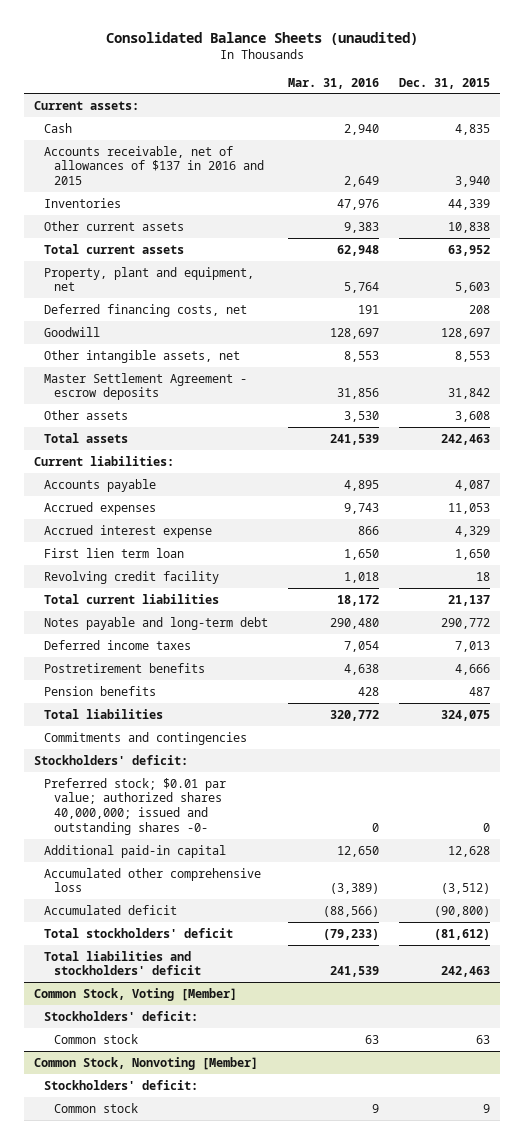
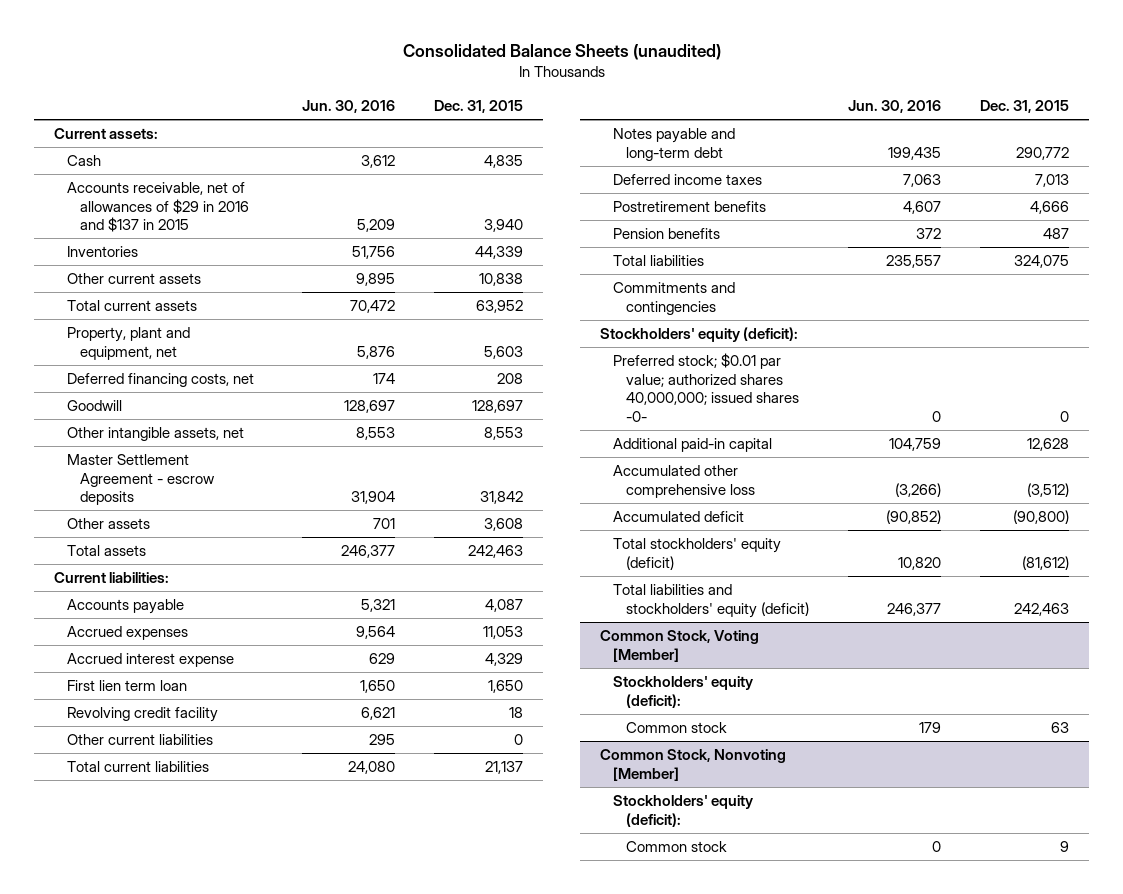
- | Mar. 31, 2016 | Dec. 31, 2015
+ | Jun. 30, 2016 | Dec. 31, 2015
- Accounts receivable, net of allowances of $137 in 2016 and 2015 | 2,649 | 3,940
+ Accounts receivable, net of allowances of $29 in 2016 and $137 in 2015 | 5,209 | 3,940
+ Other current liabilities | 295 | 0
- Stockholders' deficit:
- Preferred stock; $0.01 par value; authorized shares 40,000,000; issued and outstanding shares -0- | 0 | 0
+ Stockholders' equity (deficit):
+ Preferred stock; $0.01 par value; authorized shares 40,000,000; issued shares -0- | 0 | 0
- Total stockholders' deficit | (79,233) | (81,612)
- Total liabilities and stockholders' deficit | 241,539 | 242,463
+ Total stockholders' equity (deficit) | 10,820 | (81,612)
+ Total liabilities and stockholders' equity (deficit) | 246,377 | 242,463
@ Common Stock, Voting [Member]
- Stockholders' deficit:
+ Stockholders' equity (deficit):
@ Common Stock, Nonvoting [Member]
- Stockholders' deficit:
+ Stockholders' equity (deficit):

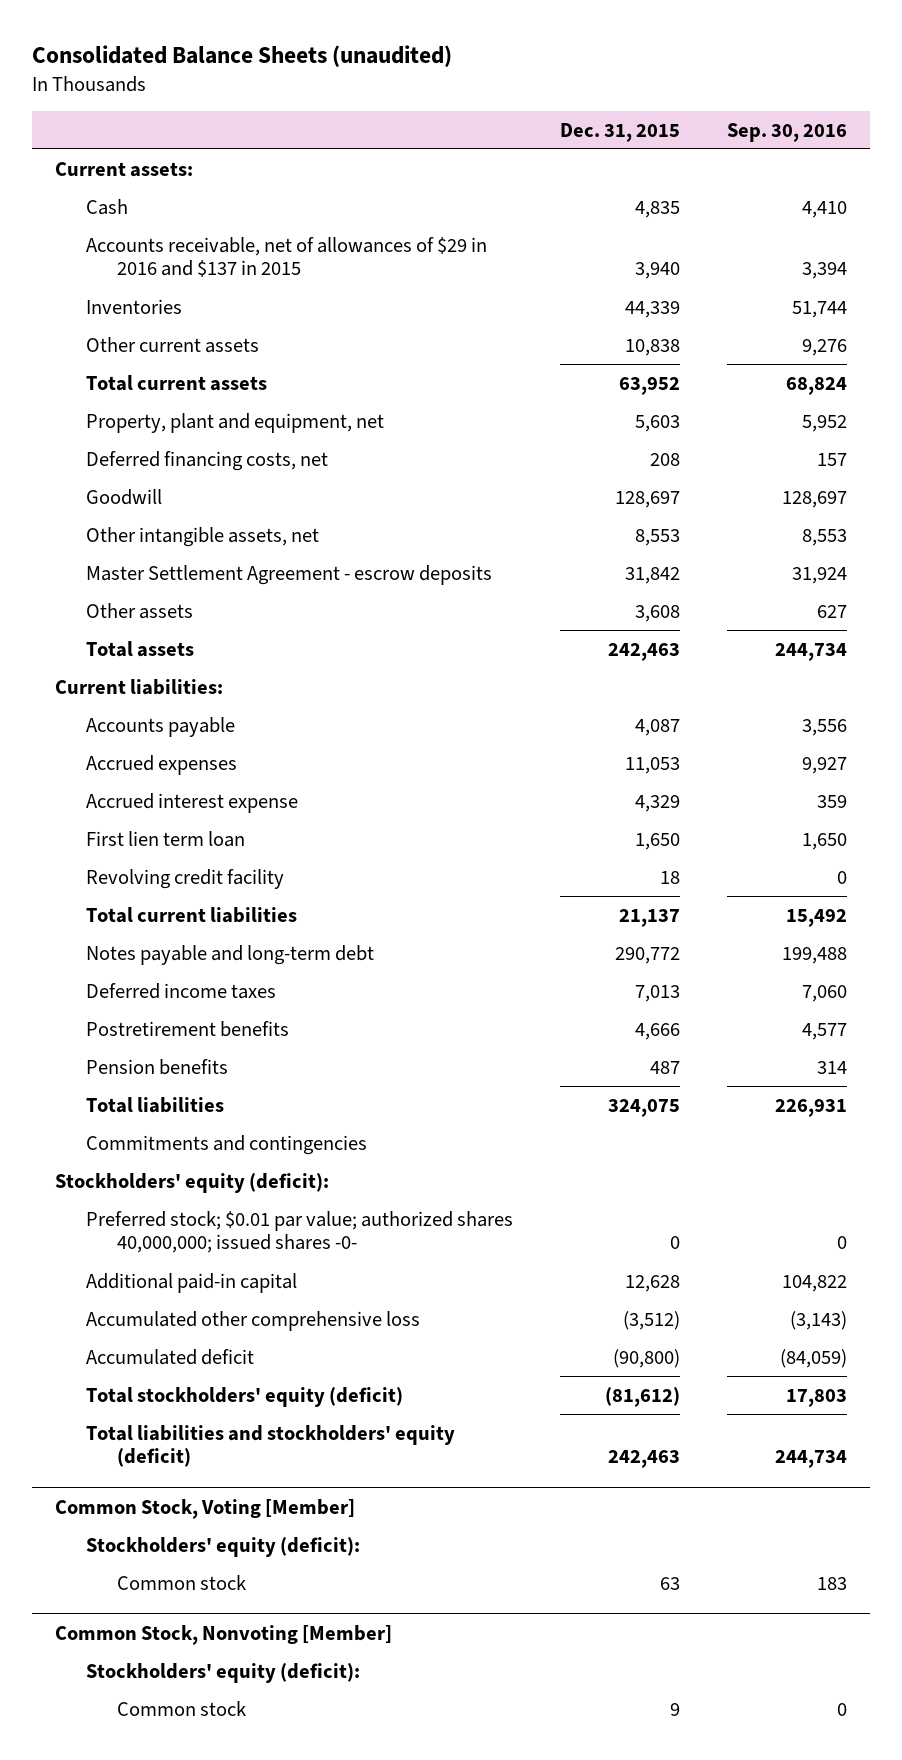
- | Jun. 30, 2016 | Dec. 31, 2015
+ | Dec. 31, 2015 | Sep. 30, 2016
- Other current liabilities | 295 | 0

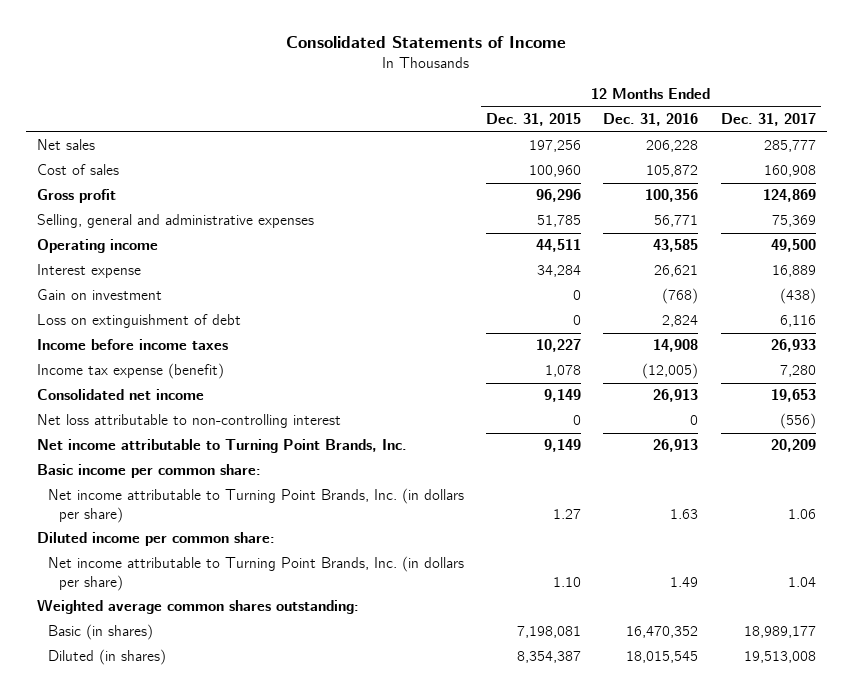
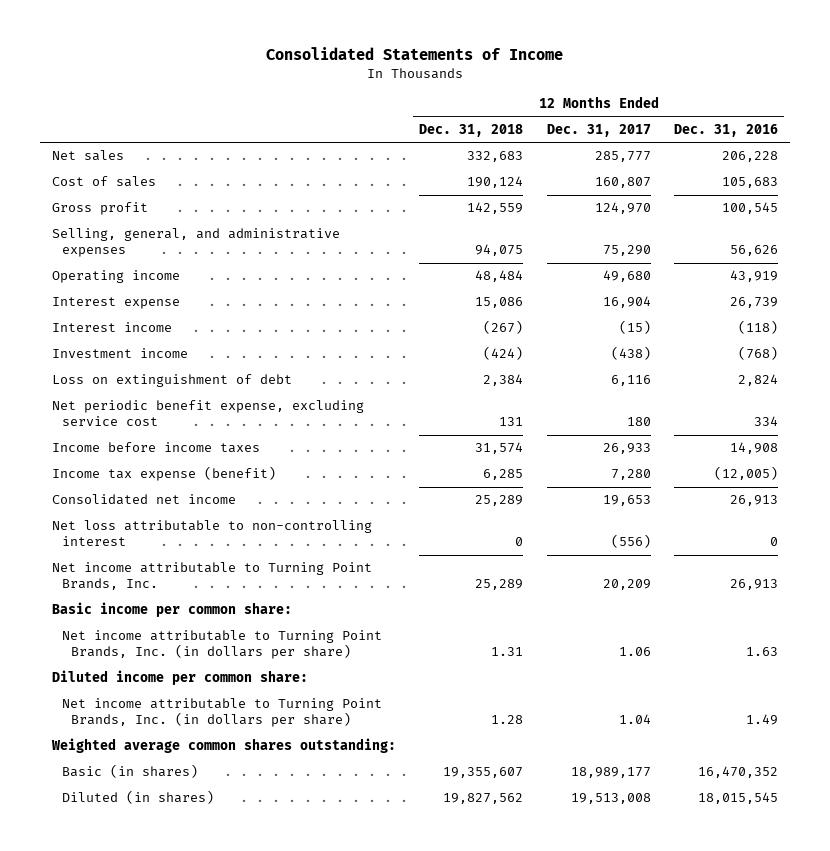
- | 12 Months Ended Dec. 31, 2015 | 12 Months Ended Dec. 31, 2016 | 12 Months Ended Dec. 31, 2017
+ | 12 Months Ended Dec. 31, 2018 | 12 Months Ended Dec. 31, 2017 | 12 Months Ended Dec. 31, 2016
- Cost of sales | 100,960 | 105,872 | 160,908
- Gross profit | 96,296 | 100,356 | 124,869
- Selling, general and administrative expenses | 51,785 | 56,771 | 75,369
- Operating income | 44,511 | 43,585 | 49,500
- Interest expense | 34,284 | 26,621 | 16,889
- Gain on investment | 0 | (768) | (438)
+ Cost of sales | 190,124 | 160,807 | 105,683
+ Gross profit | 142,559 | 124,970 | 100,545
+ Selling, general, and administrative expenses | 94,075 | 75,290 | 56,626
+ Operating income | 48,484 | 49,680 | 43,919
+ Interest expense | 15,086 | 16,904 | 26,739
+ Interest income | (267) | (15) | (118)
+ Investment income | (424) | (438) | (768)
+ Net periodic benefit expense, excluding service cost | 131 | 180 | 334

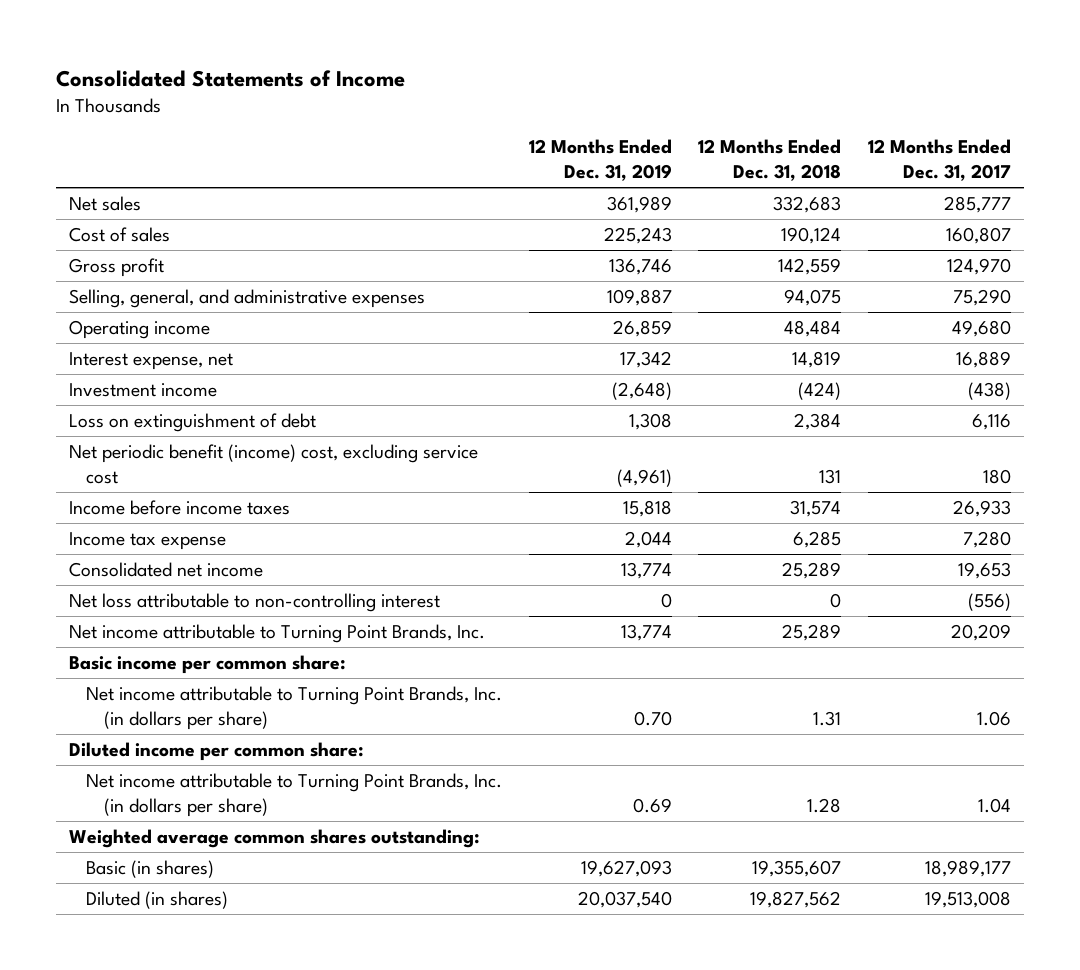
- | 12 Months Ended Dec. 31, 2018 | 12 Months Ended Dec. 31, 2017 | 12 Months Ended Dec. 31, 2016
+ | 12 Months Ended Dec. 31, 2019 | 12 Months Ended Dec. 31, 2018 | 12 Months Ended Dec. 31, 2017
- Interest expense | 15,086 | 16,904 | 26,739
- Interest income | (267) | (15) | (118)
+ Interest expense, net | 17,342 | 14,819 | 16,889
- Net periodic benefit expense, excluding service cost | 131 | 180 | 334
+ Net periodic benefit (income) cost, excluding service cost | (4,961) | 131 | 180
- Income tax expense (benefit) | 6,285 | 7,280 | (12,005)
+ Income tax expense | 2,044 | 6,285 | 7,280

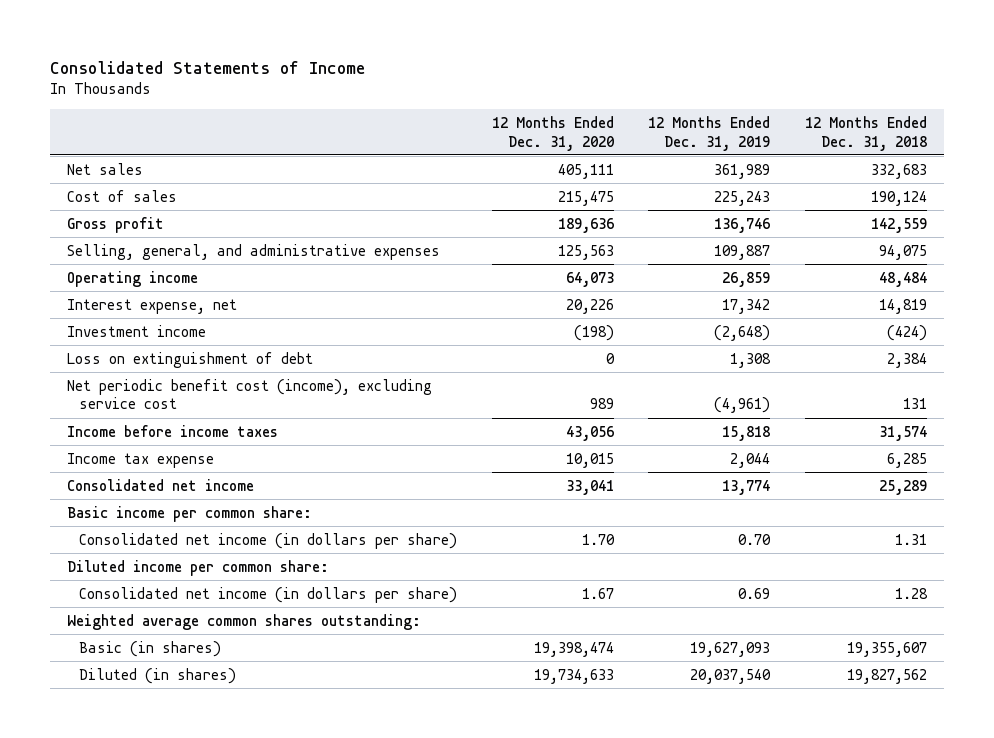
- | 12 Months Ended Dec. 31, 2019 | 12 Months Ended Dec. 31, 2018 | 12 Months Ended Dec. 31, 2017
+ | 12 Months Ended Dec. 31, 2020 | 12 Months Ended Dec. 31, 2019 | 12 Months Ended Dec. 31, 2018
- Net periodic benefit (income) cost, excluding service cost | (4,961) | 131 | 180
+ Net periodic benefit cost (income), excluding service cost | 989 | (4,961) | 131
- Net loss attributable to non-controlling interest | 0 | 0 | (556)
- Net income attributable to Turning Point Brands, Inc. | 13,774 | 25,289 | 20,209
- Net income attributable to Turning Point Brands, Inc. (in dollars per share) | 0.70 | 1.31 | 1.06
+ Consolidated net income (in dollars per share) | 1.70 | 0.70 | 1.31
- Net income attributable to Turning Point Brands, Inc. (in dollars per share) | 0.69 | 1.28 | 1.04
+ Consolidated net income (in dollars per share) | 1.67 | 0.69 | 1.28

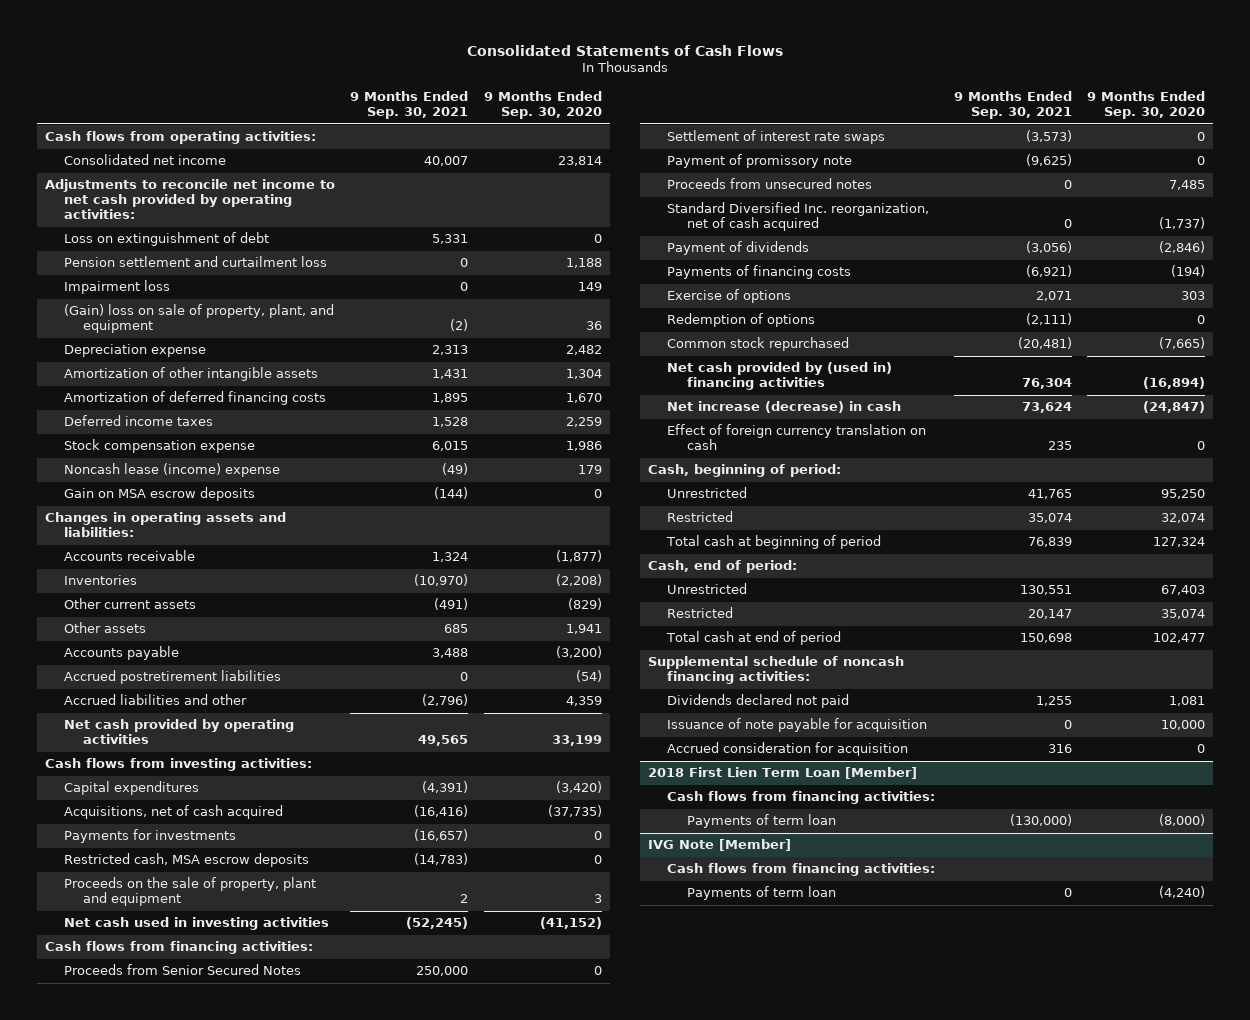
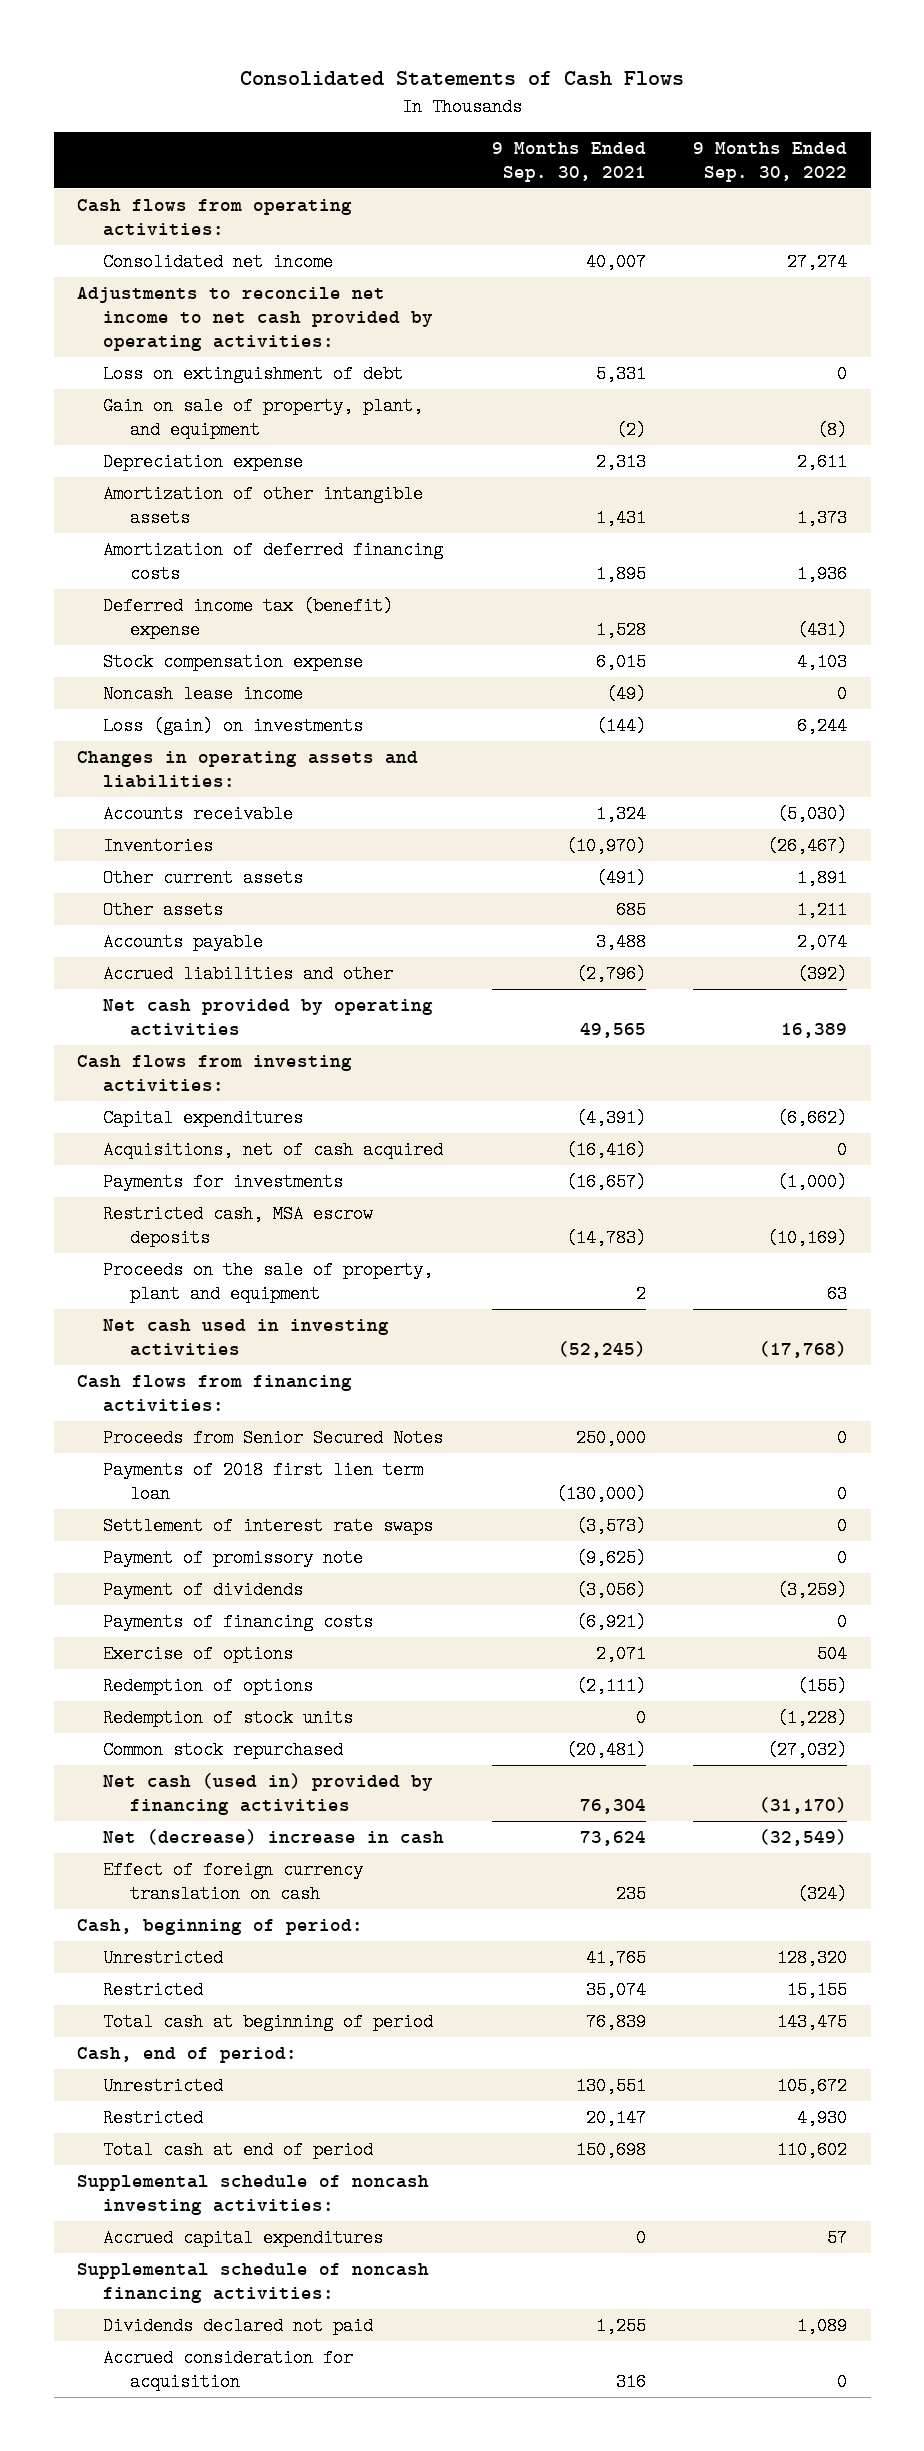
- | 9 Months Ended Sep. 30, 2021 | 9 Months Ended Sep. 30, 2020
+ | 9 Months Ended Sep. 30, 2021 | 9 Months Ended Sep. 30, 2022
- Pension settlement and curtailment loss | 0 | 1,188
- Impairment loss | 0 | 149
- (Gain) loss on sale of property, plant, and equipment | (2) | 36
+ Gain on sale of property, plant, and equipment | (2) | (8)
- Deferred income taxes | 1,528 | 2,259
+ Deferred income tax (benefit) expense | 1,528 | (431)
- Noncash lease (income) expense | (49) | 179
- Gain on MSA escrow deposits | (144) | 0
+ Noncash lease income | (49) | 0
+ Loss (gain) on investments | (144) | 6,244
- Accrued postretirement liabilities | 0 | (54)
+ Payments of 2018 first lien term loan | (130,000) | 0
- Proceeds from unsecured notes | 0 | 7,485
- Standard Diversified Inc. reorganization, net of cash acquired | 0 | (1,737)
+ Redemption of stock units | 0 | (1,228)
- Net cash provided by (used in) financing activities | 76,304 | (16,894)
- Net increase (decrease) in cash | 73,624 | (24,847)
+ Net cash (used in) provided by financing activities | 76,304 | (31,170)
+ Net (decrease) increase in cash | 73,624 | (32,549)
+ Supplemental schedule of noncash investing activities:
+ Accrued capital expenditures | 0 | 57
- Issuance of note payable for acquisition | 0 | 10,000
- 2018 First Lien Term Loan [Member]
- Cash flows from financing activities:
- Payments of term loan | (130,000) | (8,000)
- IVG Note [Member]
- Cash flows from financing activities:
- Payments of term loan | 0 | (4,240)

